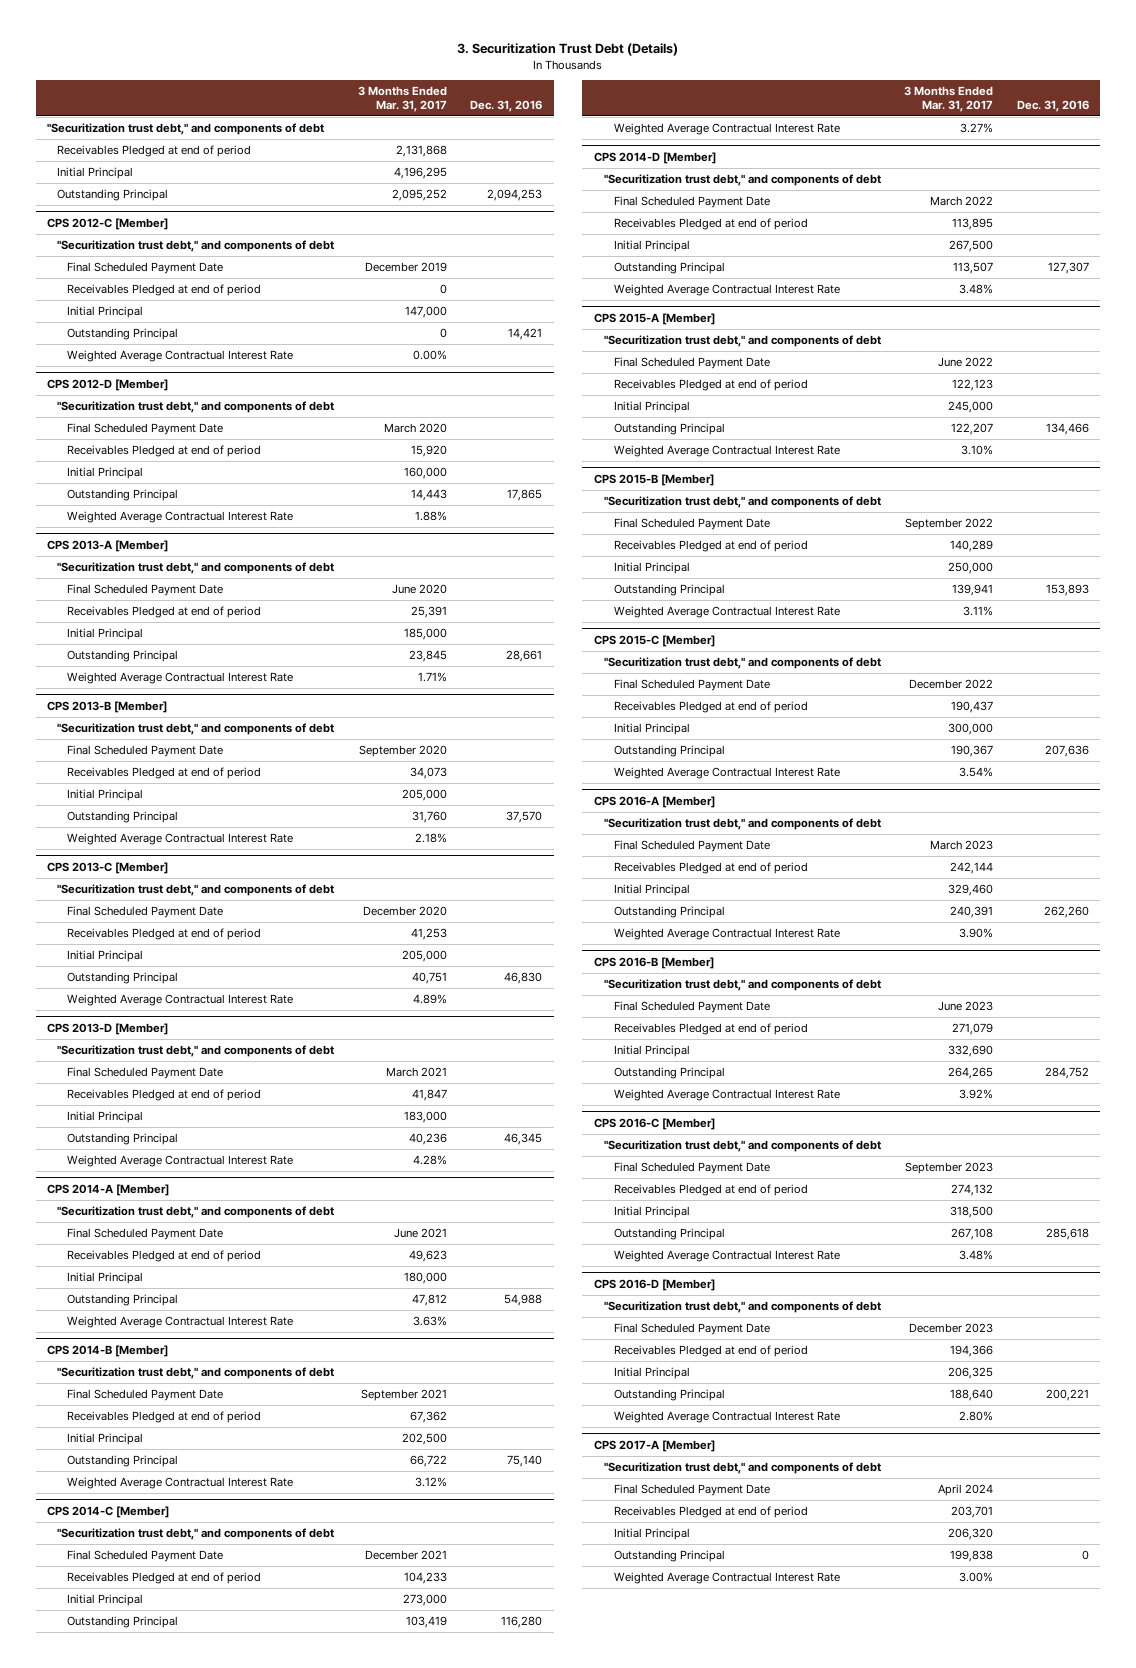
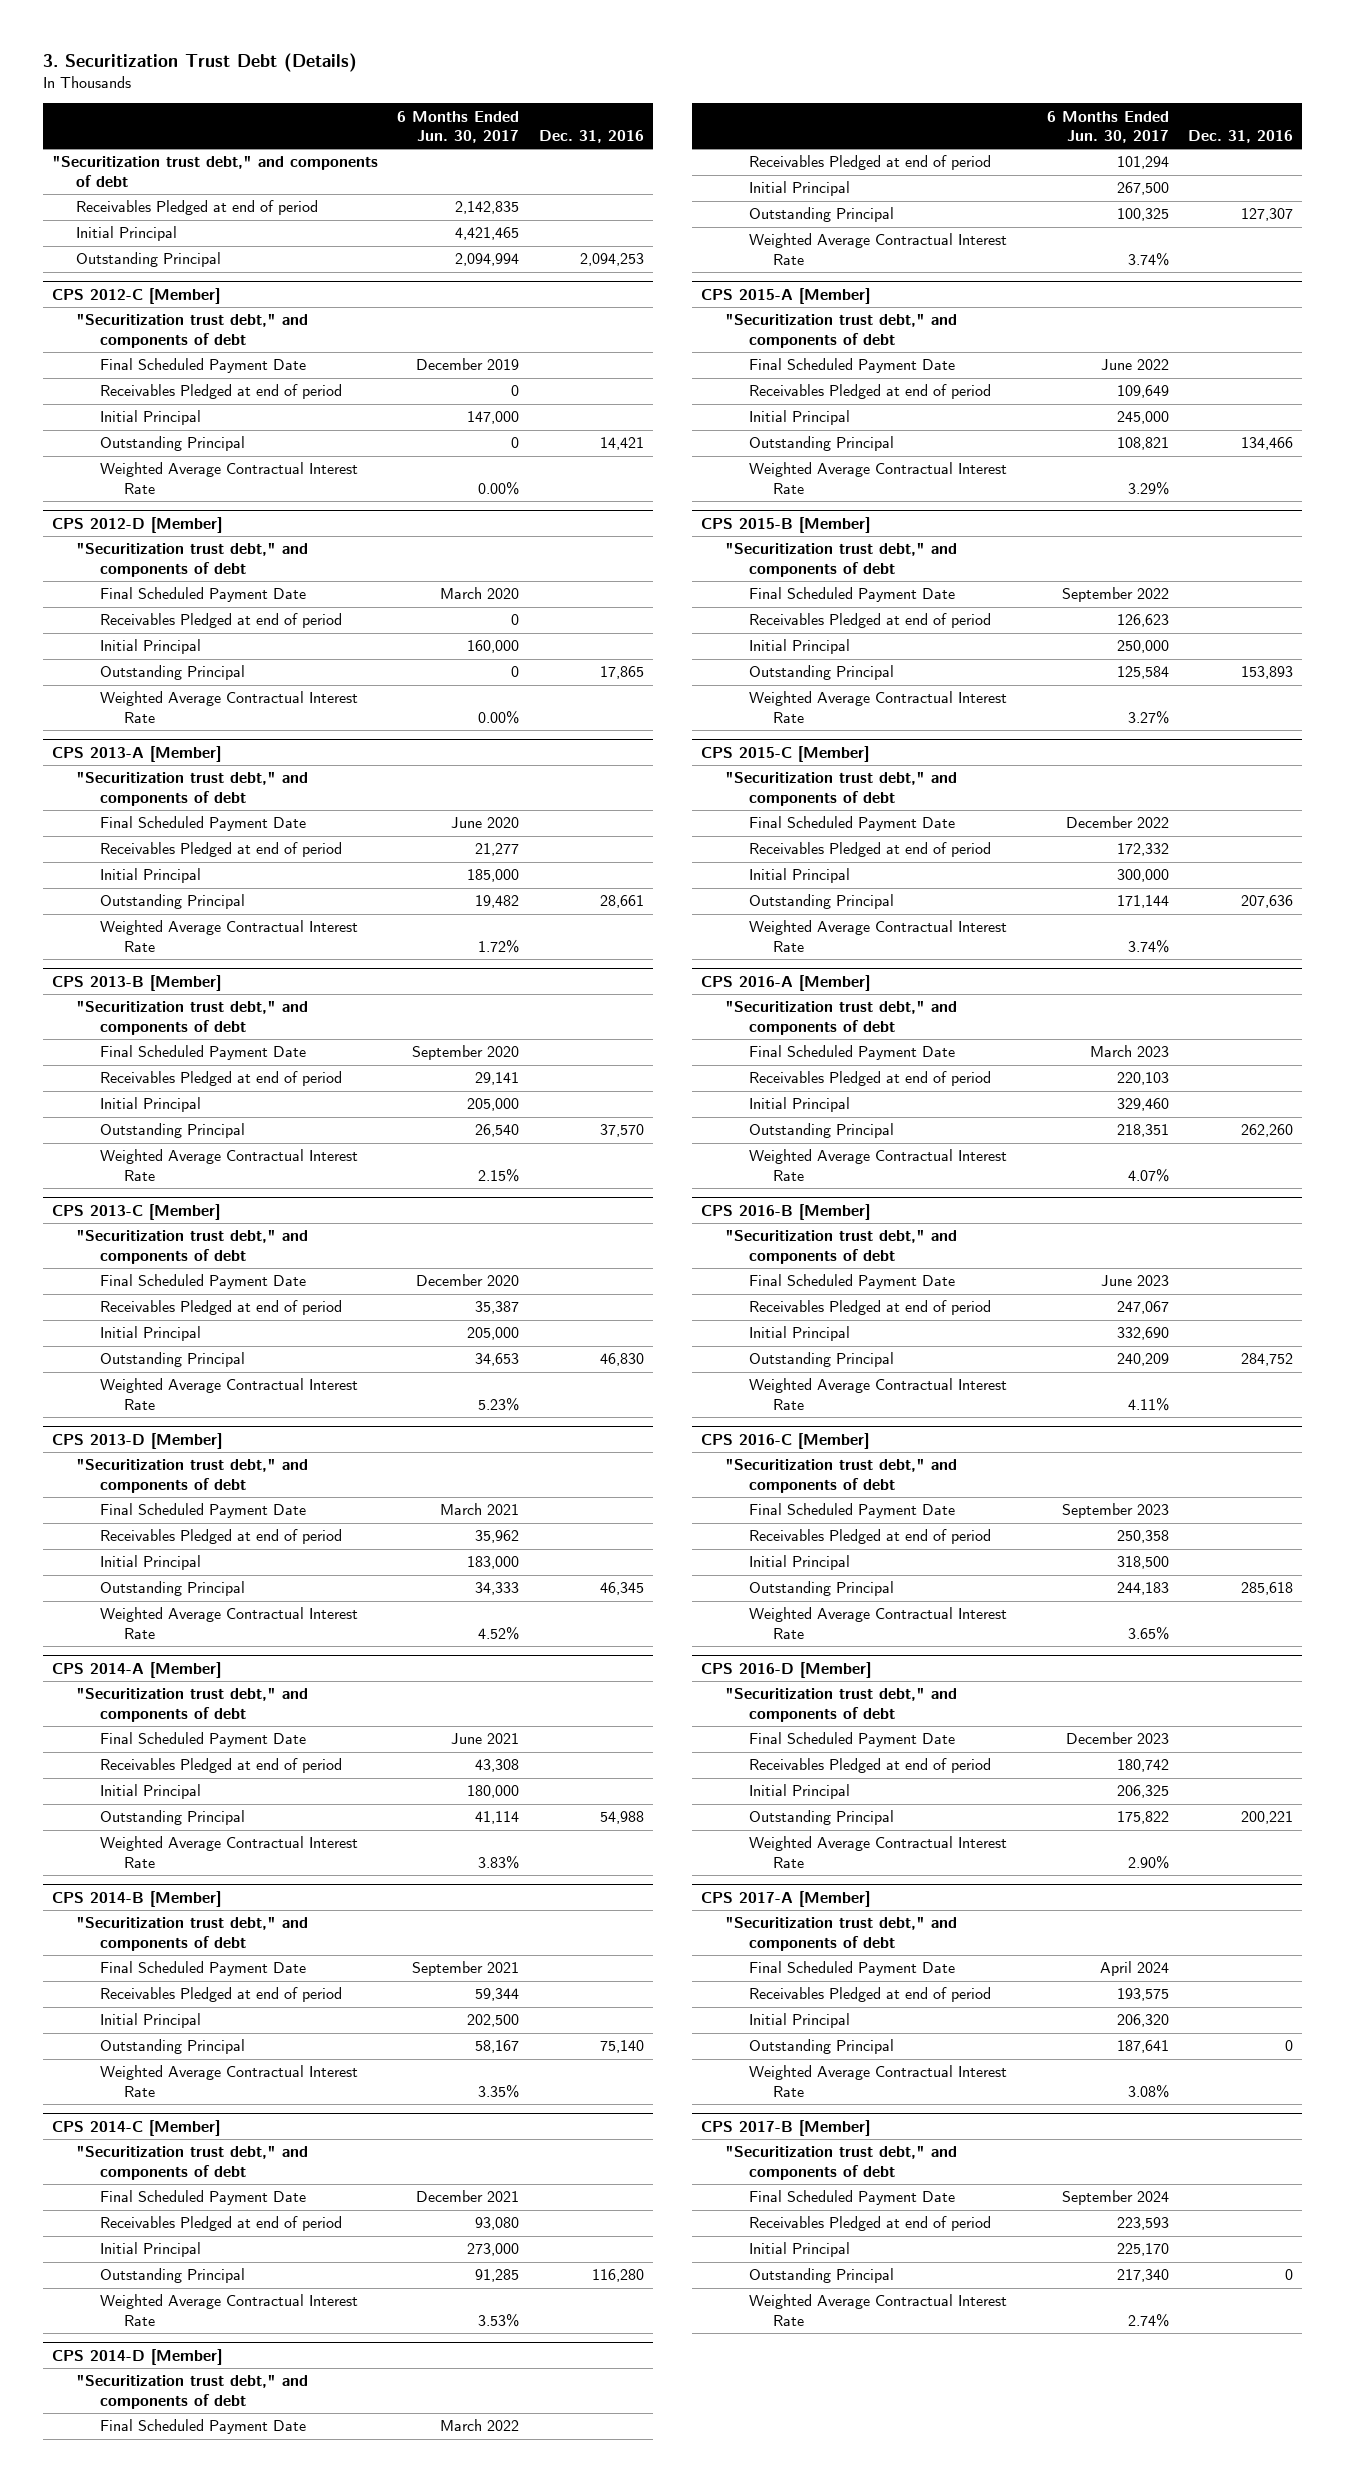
- | 3 Months Ended Mar. 31, 2017 | Dec. 31, 2016
+ | 6 Months Ended Jun. 30, 2017 | Dec. 31, 2016
+ CPS 2017-B [Member]
+ "Securitization trust debt," and components of debt
+ Final Scheduled Payment Date | September 2024 |
+ Receivables Pledged at end of period | 223,593 |
+ Initial Principal | 225,170 |
+ Outstanding Principal | 217,340 | 0
+ Weighted Average Contractual Interest Rate | 2.74% |

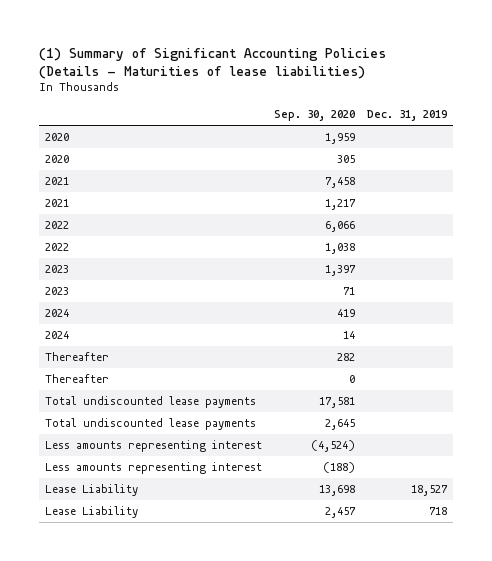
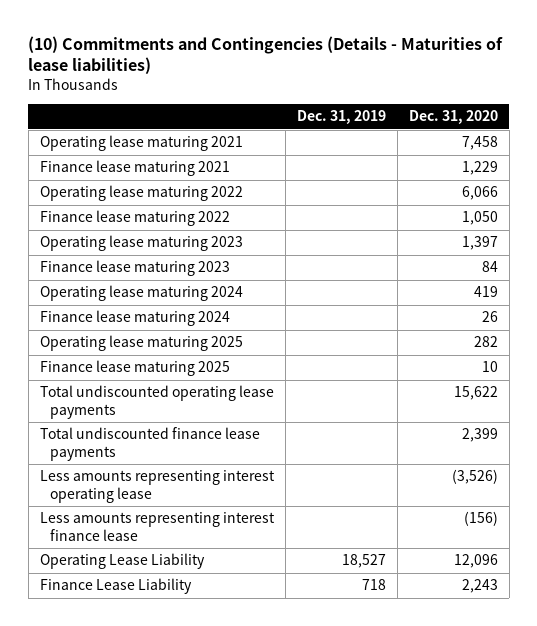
- (1) Summary of Significant Accounting Policies (Details - Maturities of lease liabilities)
+ (10) Commitments and Contingencies (Details - Maturities of lease liabilities)
- | Sep. 30, 2020 | Dec. 31, 2019
+ | Dec. 31, 2019 | Dec. 31, 2020
- 2020 | 1,959 |
- 2020 | 305 |
- 2021 | 7,458 |
- 2021 | 1,217 |
- 2022 | 6,066 |
- 2022 | 1,038 |
- 2023 | 1,397 |
- 2023 | 71 |
- 2024 | 419 |
- 2024 | 14 |
- Thereafter | 282 |
- Thereafter | 0 |
- Total undiscounted lease payments | 17,581 |
- Total undiscounted lease payments | 2,645 |
- Less amounts representing interest | (4,524) |
- Less amounts representing interest | (188) |
- Lease Liability | 13,698 | 18,527
- Lease Liability | 2,457 | 718
+ Operating lease maturing 2021 | | 7,458
+ Finance lease maturing 2021 | | 1,229
+ Operating lease maturing 2022 | | 6,066
+ Finance lease maturing 2022 | | 1,050
+ Operating lease maturing 2023 | | 1,397
+ Finance lease maturing 2023 | | 84
+ Operating lease maturing 2024 | | 419
+ Finance lease maturing 2024 | | 26
+ Operating lease maturing 2025 | | 282
+ Finance lease maturing 2025 | | 10
+ Total undiscounted operating lease payments | | 15,622
+ Total undiscounted finance lease payments | | 2,399
+ Less amounts representing interest operating lease | | (3,526)
+ Less amounts representing interest finance lease | | (156)
+ Operating Lease Liability | 18,527 | 12,096
+ Finance Lease Liability | 718 | 2,243

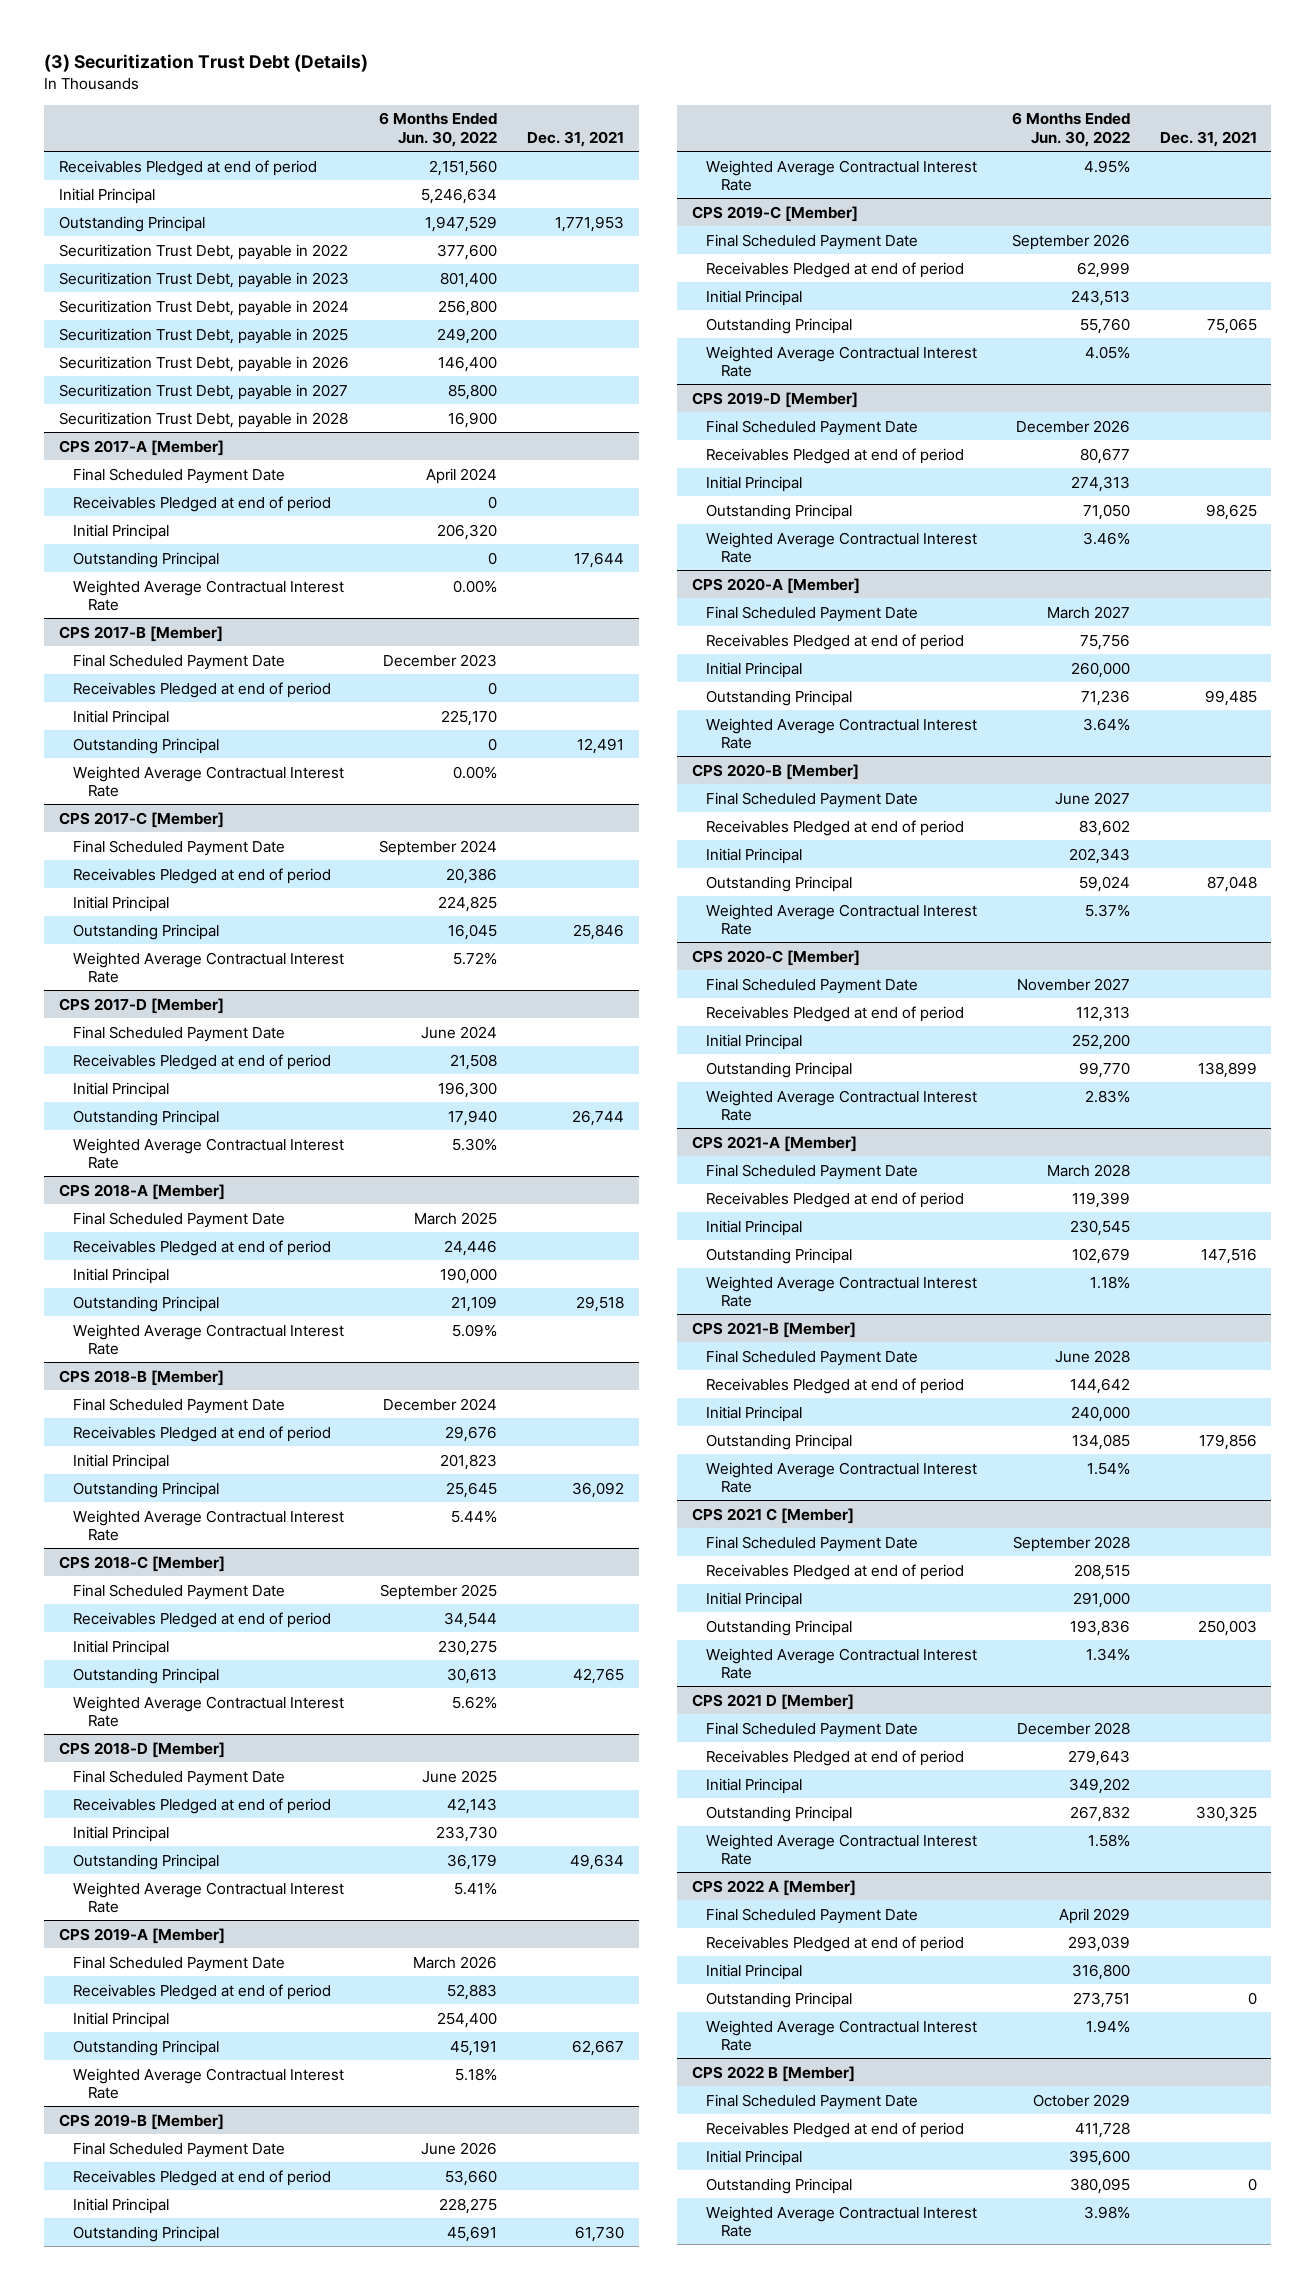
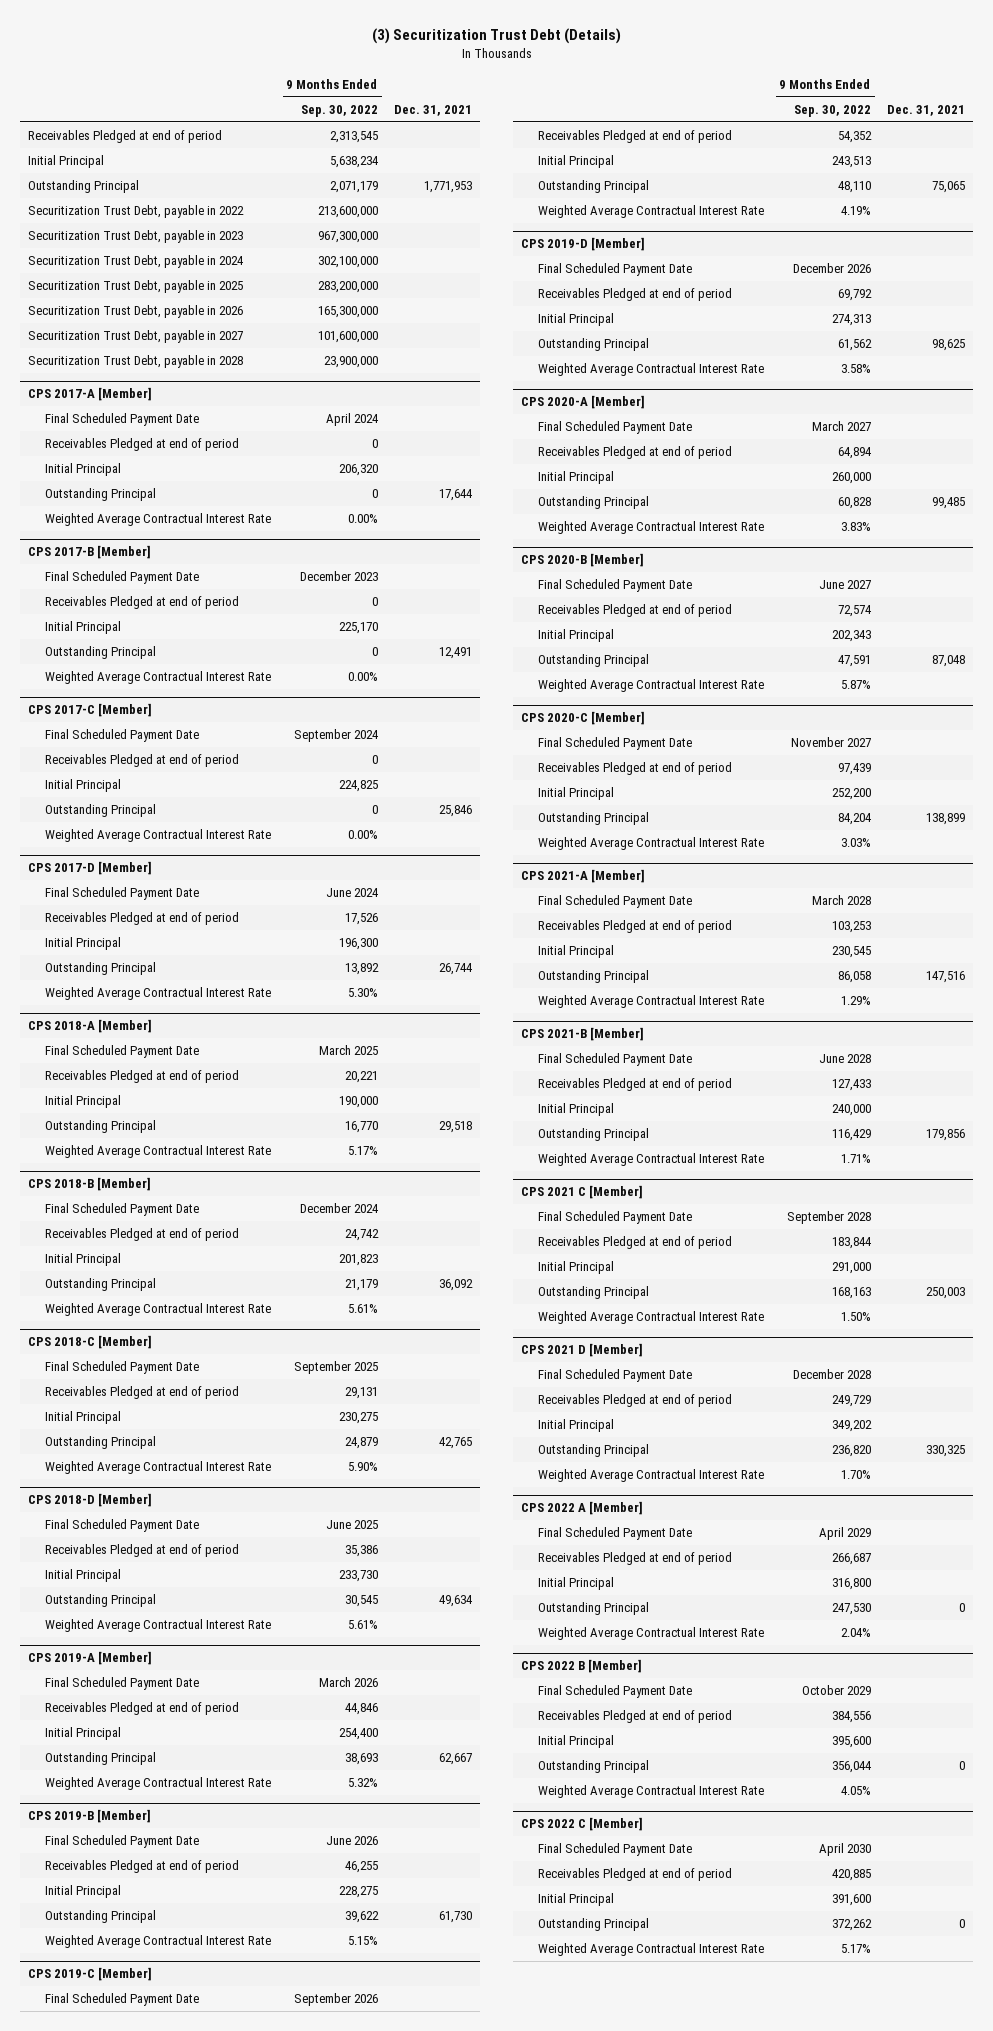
- | 6 Months Ended Jun. 30, 2022 | Dec. 31, 2021
+ | 9 Months Ended Sep. 30, 2022 | Dec. 31, 2021
+ CPS 2022 C [Member]
+ Final Scheduled Payment Date | April 2030 |
+ Receivables Pledged at end of period | 420,885 |
+ Initial Principal | 391,600 |
+ Outstanding Principal | 372,262 | 0
+ Weighted Average Contractual Interest Rate | 5.17% |

